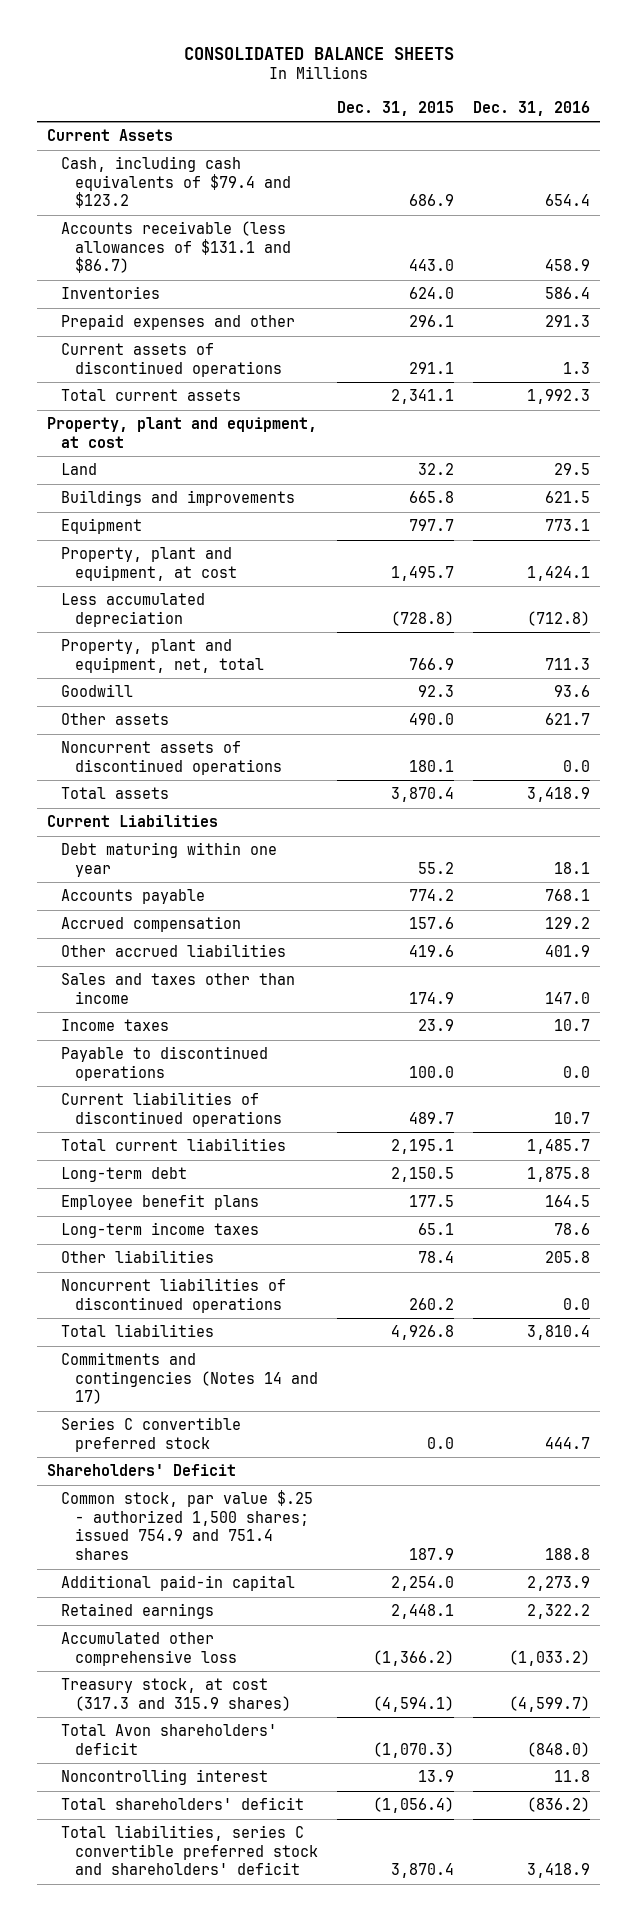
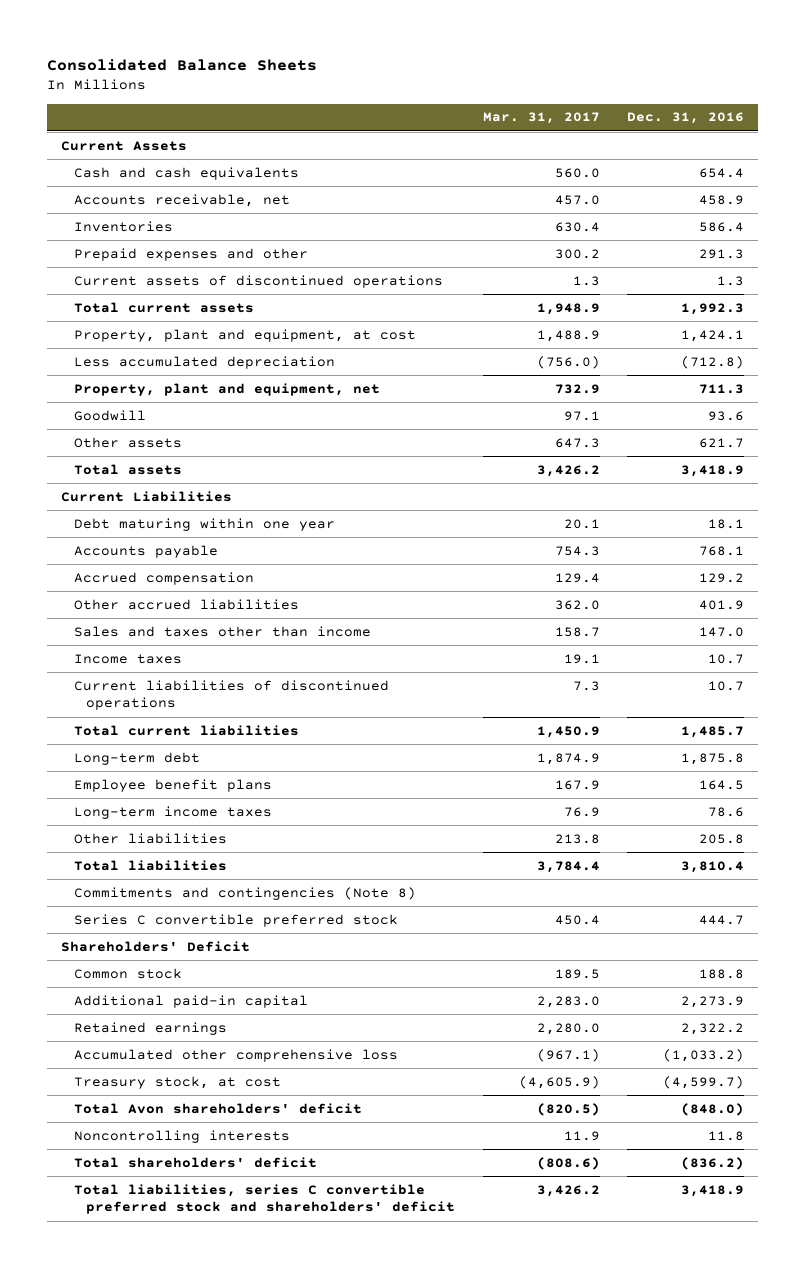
- CONSOLIDATED BALANCE SHEETS
+ Consolidated Balance Sheets
- | Dec. 31, 2015 | Dec. 31, 2016
+ | Mar. 31, 2017 | Dec. 31, 2016
- Cash, including cash equivalents of $79.4 and $123.2 | 686.9 | 654.4
- Accounts receivable (less allowances of $131.1 and $86.7) | 443.0 | 458.9
+ Cash and cash equivalents | 560.0 | 654.4
+ Accounts receivable, net | 457.0 | 458.9
- Property, plant and equipment, at cost
- Land | 32.2 | 29.5
- Buildings and improvements | 665.8 | 621.5
- Equipment | 797.7 | 773.1
- Property, plant and equipment, net, total | 766.9 | 711.3
+ Property, plant and equipment, net | 732.9 | 711.3
- Noncurrent assets of discontinued operations | 180.1 | 0.0
- Payable to discontinued operations | 100.0 | 0.0
- Noncurrent liabilities of discontinued operations | 260.2 | 0.0
- Commitments and contingencies (Notes 14 and 17)
+ Commitments and contingencies (Note 8)
- Common stock, par value $.25 - authorized 1,500 shares; issued 754.9 and 751.4 shares | 187.9 | 188.8
+ Common stock | 189.5 | 188.8
- Treasury stock, at cost (317.3 and 315.9 shares) | (4,594.1) | (4,599.7)
+ Treasury stock, at cost | (4,605.9) | (4,599.7)
- Noncontrolling interest | 13.9 | 11.8
+ Noncontrolling interests | 11.9 | 11.8

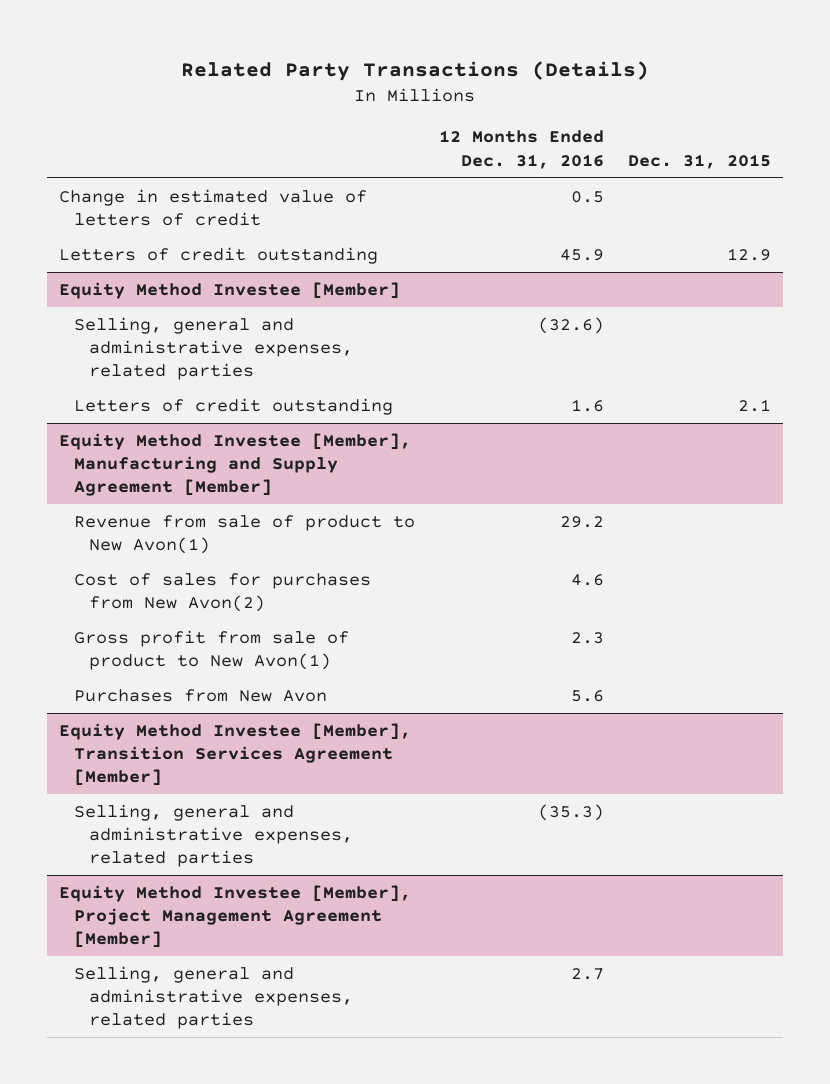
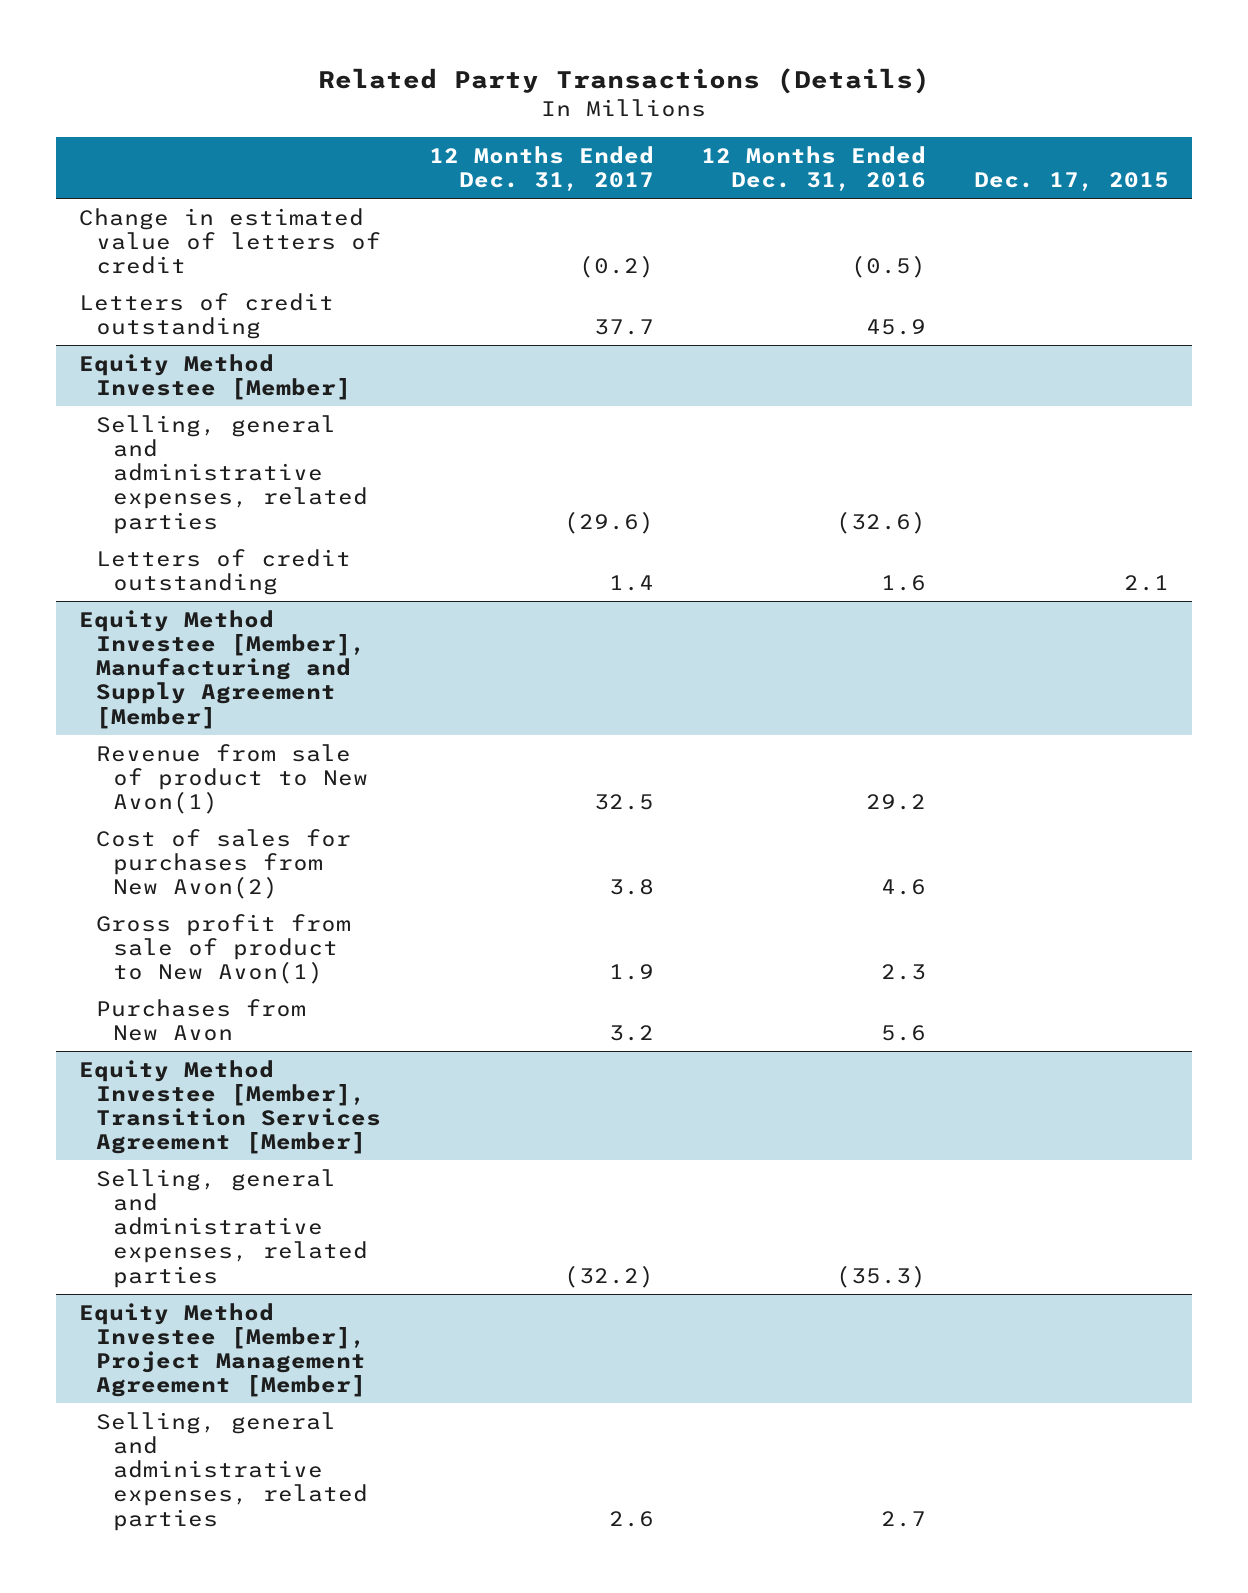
- | 12 Months Ended Dec. 31, 2016 | Dec. 31, 2015
+ | 12 Months Ended Dec. 31, 2017 | 12 Months Ended Dec. 31, 2016 | Dec. 17, 2015
- Change in estimated value of letters of credit | 0.5 |
+ Change in estimated value of letters of credit | (0.2) | (0.5) |

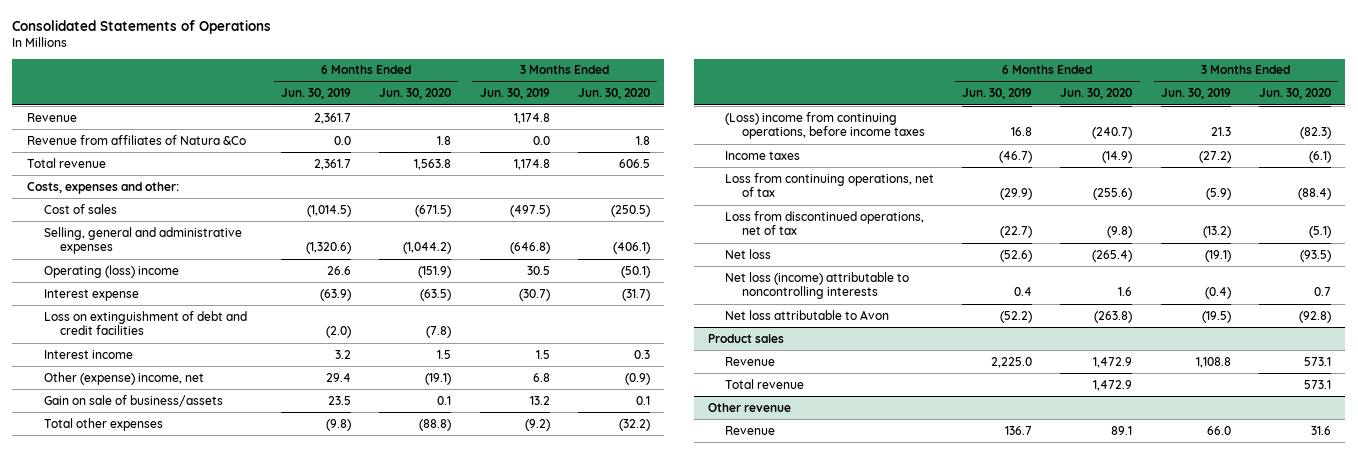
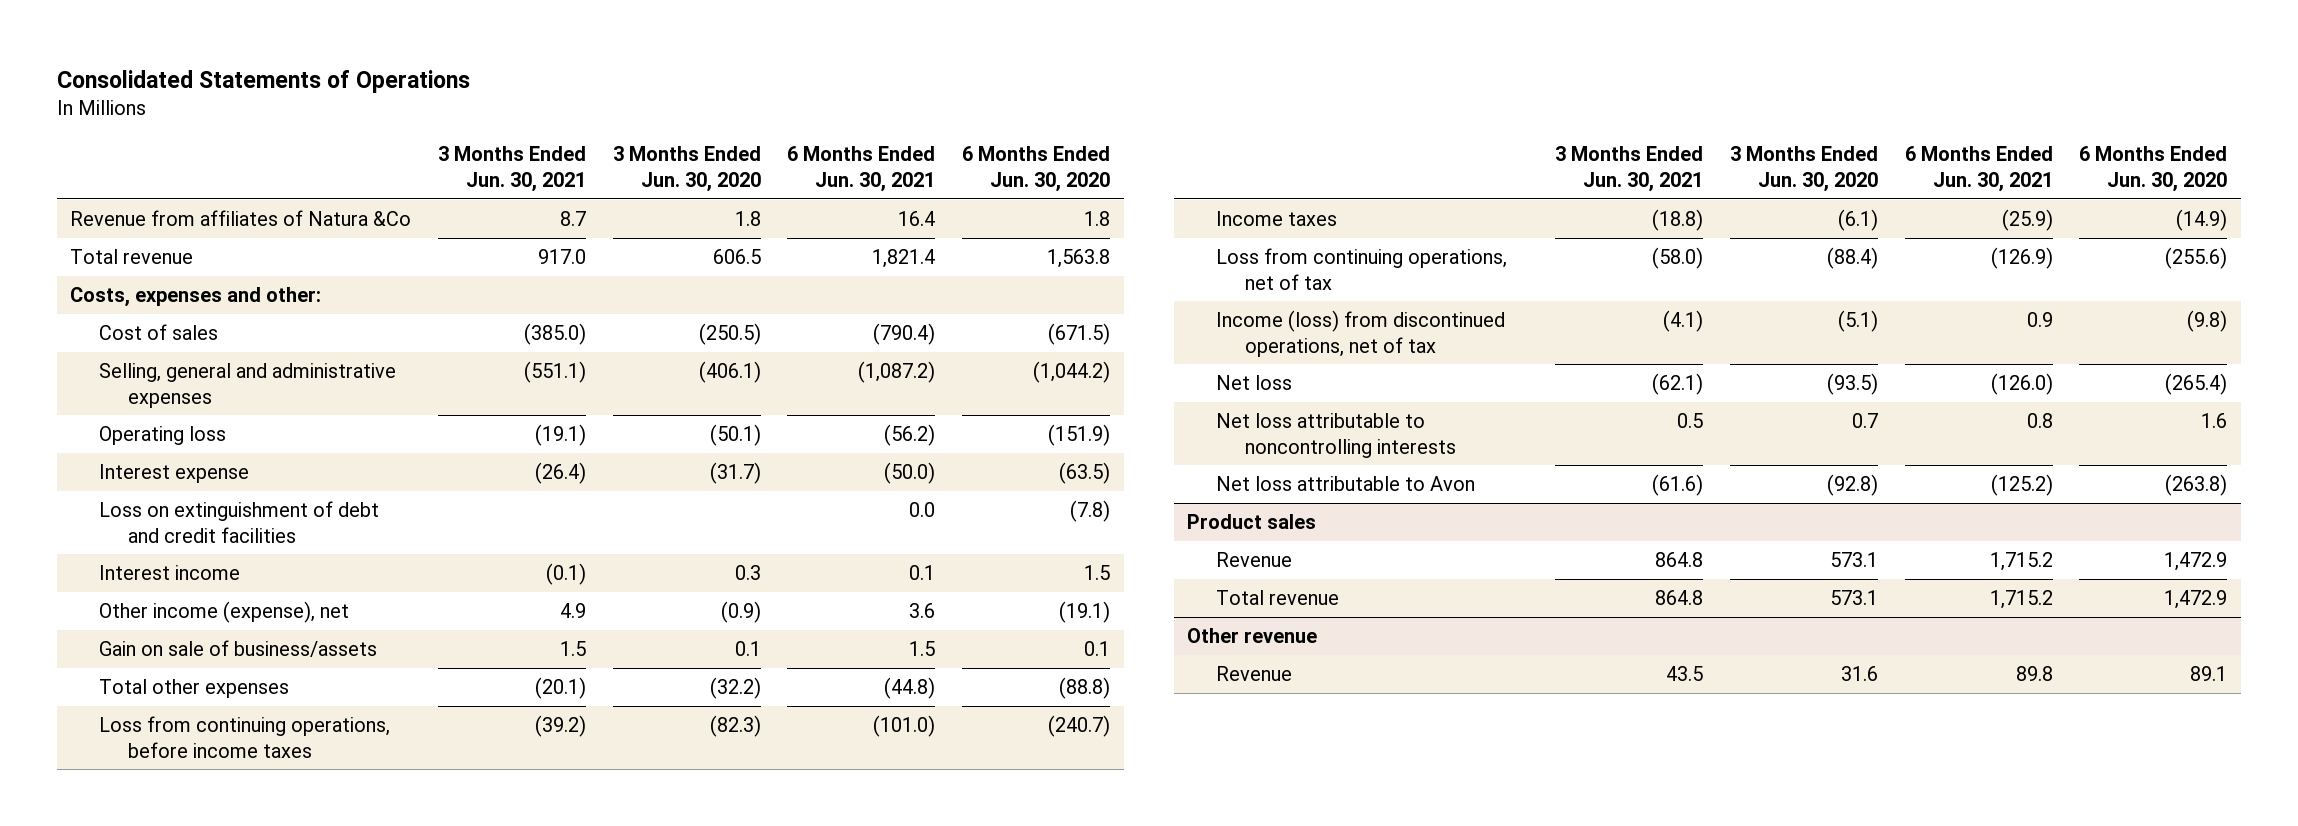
- | 6 Months Ended Jun. 30, 2019 | 6 Months Ended Jun. 30, 2020 | 3 Months Ended Jun. 30, 2019 | 3 Months Ended Jun. 30, 2020
+ | 3 Months Ended Jun. 30, 2021 | 3 Months Ended Jun. 30, 2020 | 6 Months Ended Jun. 30, 2021 | 6 Months Ended Jun. 30, 2020
- Revenue | 2,361.7 | | 1,174.8 |
- Operating (loss) income | 26.6 | (151.9) | 30.5 | (50.1)
+ Operating loss | (19.1) | (50.1) | (56.2) | (151.9)
- Other (expense) income, net | 29.4 | (19.1) | 6.8 | (0.9)
+ Other income (expense), net | 4.9 | (0.9) | 3.6 | (19.1)
- (Loss) income from continuing operations, before income taxes | 16.8 | (240.7) | 21.3 | (82.3)
+ Loss from continuing operations, before income taxes | (39.2) | (82.3) | (101.0) | (240.7)
- Loss from discontinued operations, net of tax | (22.7) | (9.8) | (13.2) | (5.1)
+ Income (loss) from discontinued operations, net of tax | (4.1) | (5.1) | 0.9 | (9.8)
- Net loss (income) attributable to noncontrolling interests | 0.4 | 1.6 | (0.4) | 0.7
+ Net loss attributable to noncontrolling interests | 0.5 | 0.7 | 0.8 | 1.6

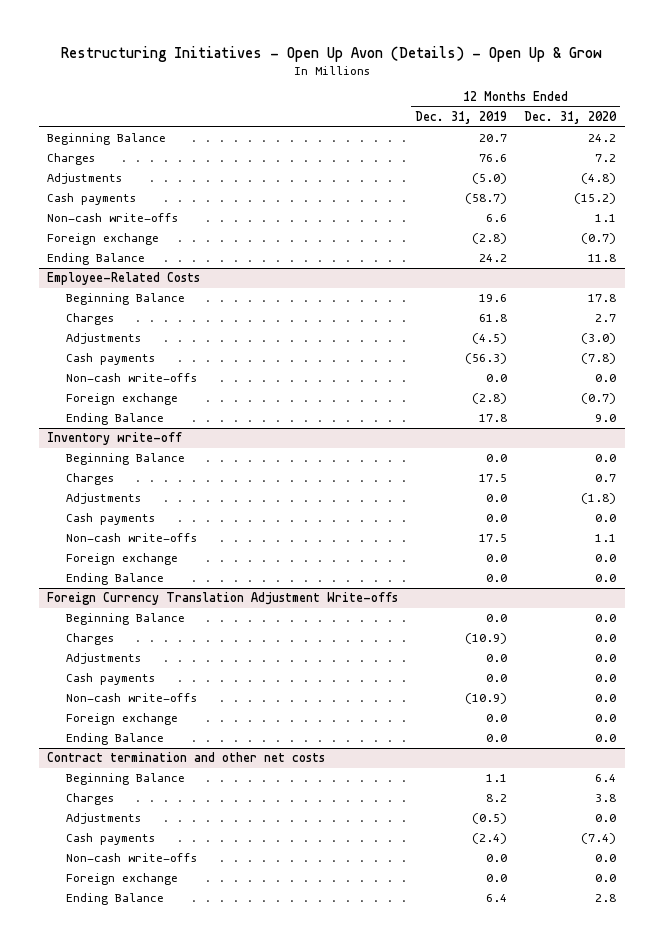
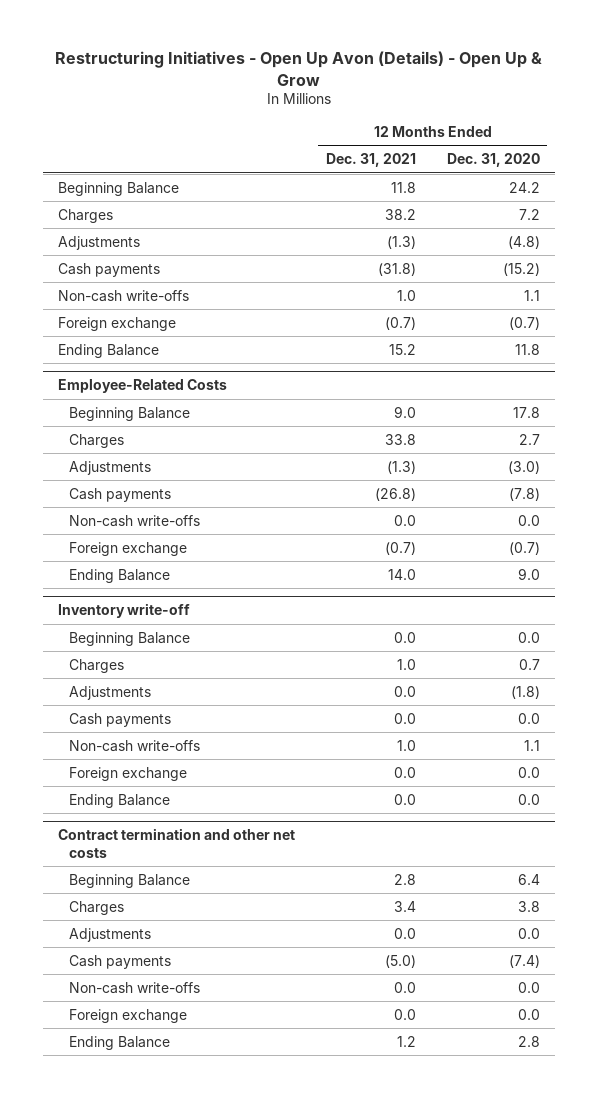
- | 12 Months Ended Dec. 31, 2019 | 12 Months Ended Dec. 31, 2020
+ | 12 Months Ended Dec. 31, 2021 | 12 Months Ended Dec. 31, 2020
- Foreign Currency Translation Adjustment Write-offs
- Beginning Balance | 0.0 | 0.0
- Charges | (10.9) | 0.0
- Adjustments | 0.0 | 0.0
- Cash payments | 0.0 | 0.0
- Non-cash write-offs | (10.9) | 0.0
- Foreign exchange | 0.0 | 0.0
- Ending Balance | 0.0 | 0.0

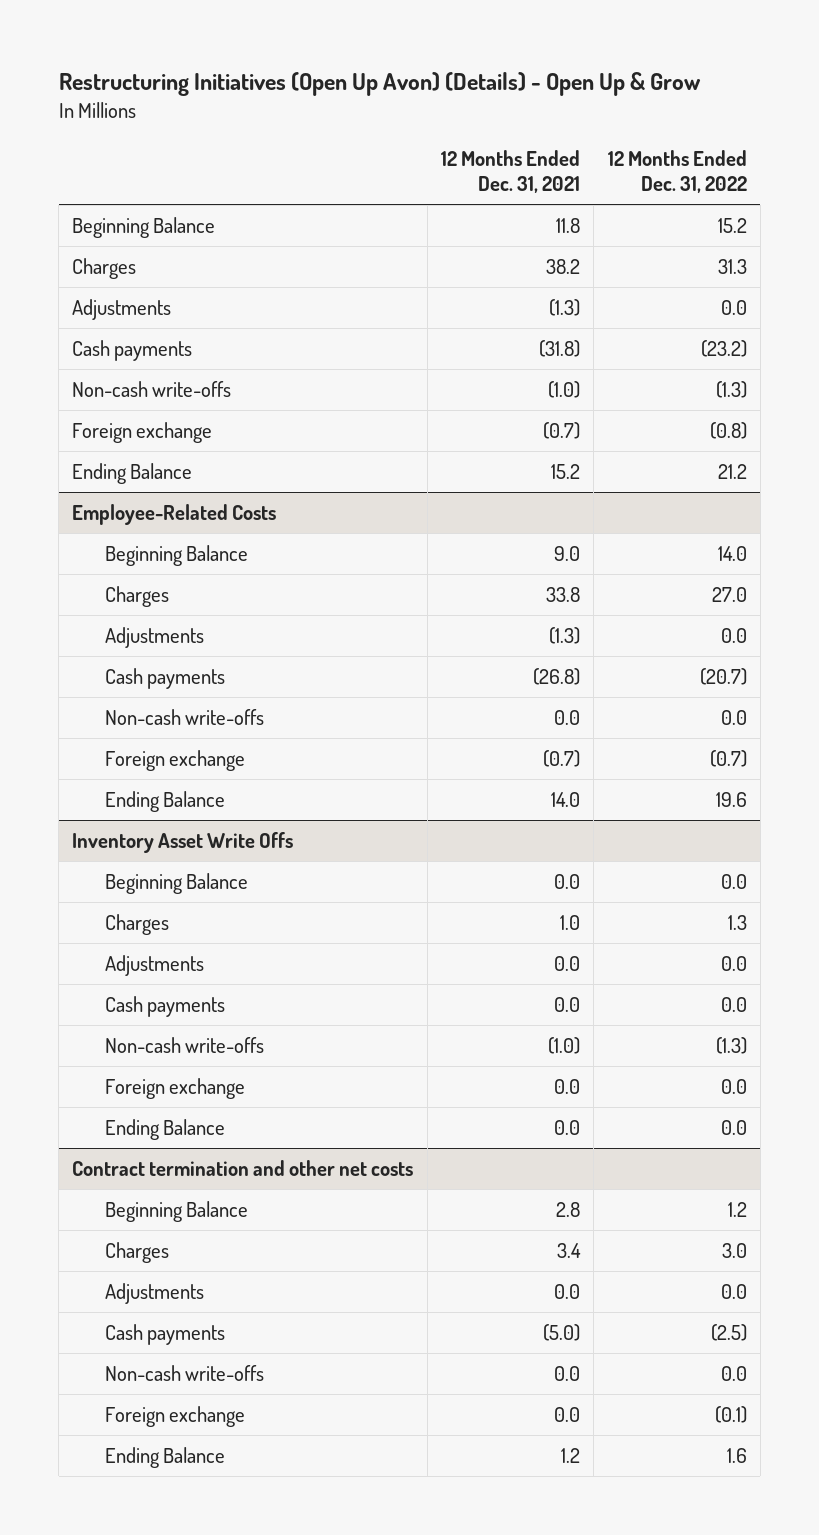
- Restructuring Initiatives - Open Up Avon (Details) - Open Up & Grow
+ Restructuring Initiatives (Open Up Avon) (Details) - Open Up & Grow
- | 12 Months Ended Dec. 31, 2021 | 12 Months Ended Dec. 31, 2020
+ | 12 Months Ended Dec. 31, 2021 | 12 Months Ended Dec. 31, 2022
- Non-cash write-offs | 1.0 | 1.1
+ Non-cash write-offs | (1.0) | (1.3)
- Inventory write-off
+ Inventory Asset Write Offs
- Non-cash write-offs | 1.0 | 1.1
+ Non-cash write-offs | (1.0) | (1.3)

